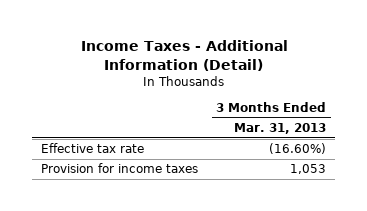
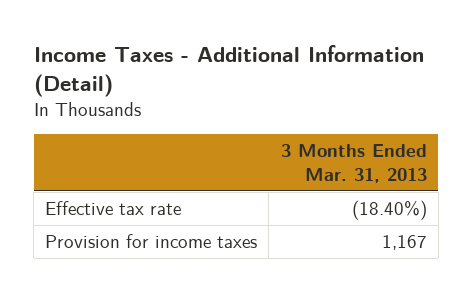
- Effective tax rate | (16.60%)
- Provision for income taxes | 1,053
+ Effective tax rate | (18.40%)
+ Provision for income taxes | 1,167

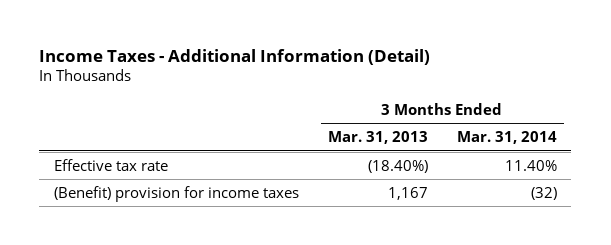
- | 3 Months Ended Mar. 31, 2013
+ | 3 Months Ended Mar. 31, 2013 | 3 Months Ended Mar. 31, 2014
- Provision for income taxes | 1,167
+ (Benefit) provision for income taxes | 1,167 | (32)

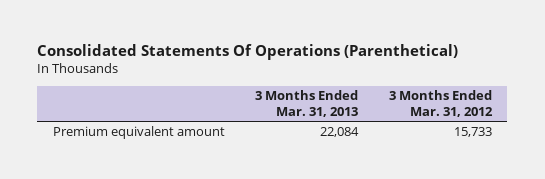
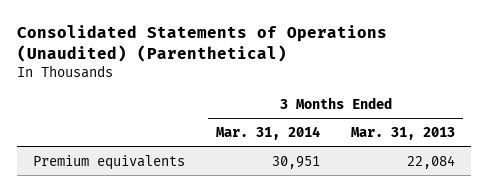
- Consolidated Statements Of Operations (Parenthetical)
+ Consolidated Statements of Operations (Unaudited) (Parenthetical)
- | 3 Months Ended Mar. 31, 2013 | 3 Months Ended Mar. 31, 2012
+ | 3 Months Ended Mar. 31, 2014 | 3 Months Ended Mar. 31, 2013
- Premium equivalent amount | 22,084 | 15,733
+ Premium equivalents | 30,951 | 22,084

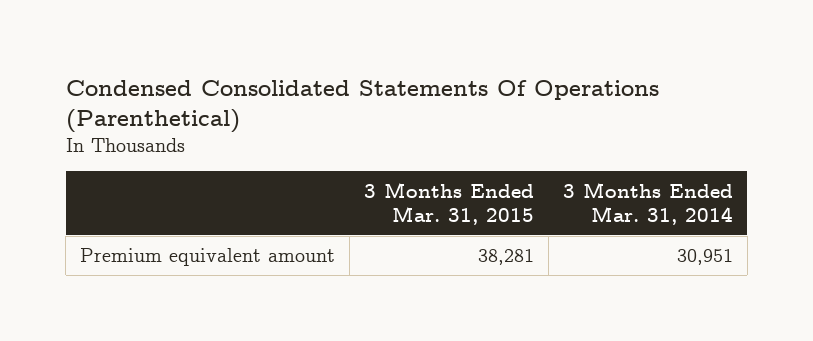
- Consolidated Statements of Operations (Unaudited) (Parenthetical)
+ Condensed Consolidated Statements Of Operations (Parenthetical)
- | 3 Months Ended Mar. 31, 2014 | 3 Months Ended Mar. 31, 2013
+ | 3 Months Ended Mar. 31, 2015 | 3 Months Ended Mar. 31, 2014
- Premium equivalents | 30,951 | 22,084
+ Premium equivalent amount | 38,281 | 30,951

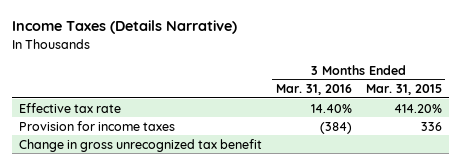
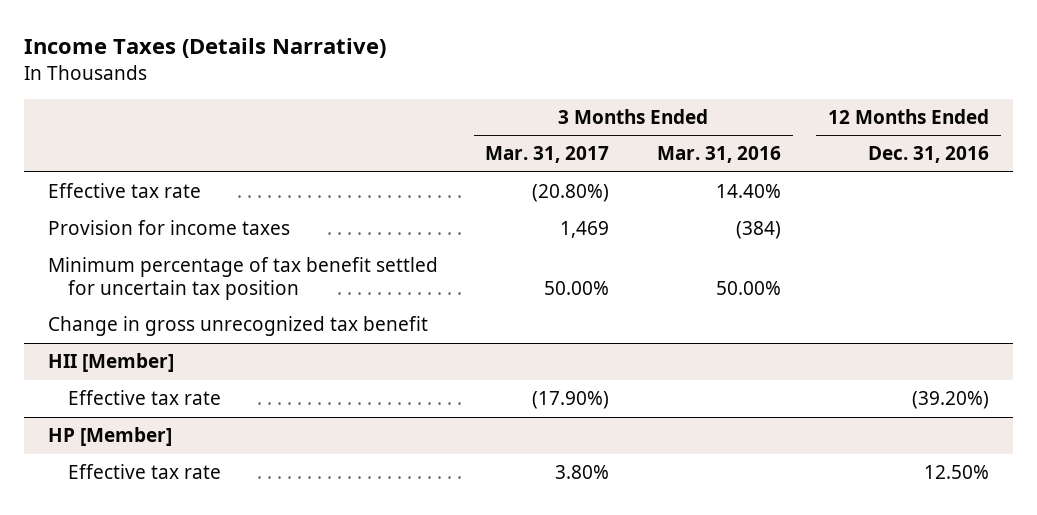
- | 3 Months Ended Mar. 31, 2016 | 3 Months Ended Mar. 31, 2015
+ | 3 Months Ended Mar. 31, 2017 | 3 Months Ended Mar. 31, 2016 | 12 Months Ended Dec. 31, 2016
+ Minimum percentage of tax benefit settled for uncertain tax position | 50.00% | 50.00% |
+ HII [Member]
+ Effective tax rate | (17.90%) | | (39.20%)
+ HP [Member]
+ Effective tax rate | 3.80% | | 12.50%

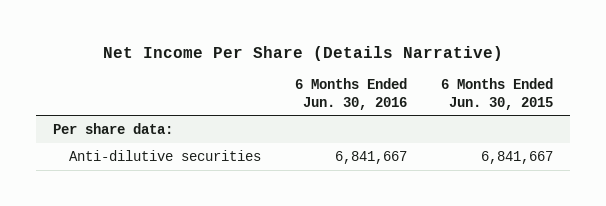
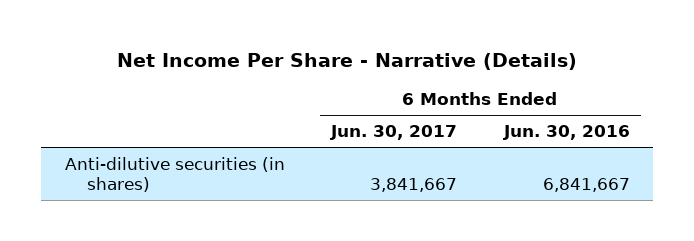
- Net Income Per Share (Details Narrative)
+ Net Income Per Share - Narrative (Details)
- | 6 Months Ended Jun. 30, 2016 | 6 Months Ended Jun. 30, 2015
+ | 6 Months Ended Jun. 30, 2017 | 6 Months Ended Jun. 30, 2016
- Per share data:
- Anti-dilutive securities | 6,841,667 | 6,841,667
+ Anti-dilutive securities (in shares) | 3,841,667 | 6,841,667

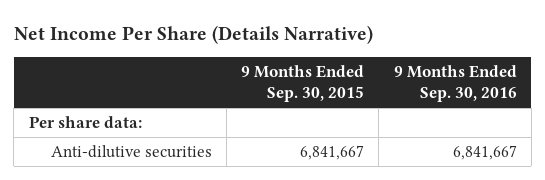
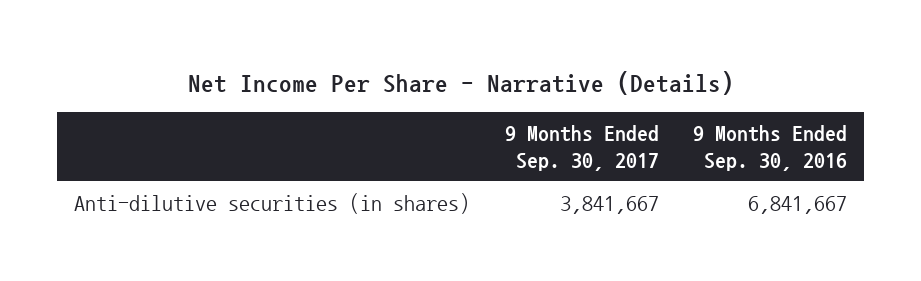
- Net Income Per Share (Details Narrative)
+ Net Income Per Share - Narrative (Details)
- | 9 Months Ended Sep. 30, 2015 | 9 Months Ended Sep. 30, 2016
+ | 9 Months Ended Sep. 30, 2017 | 9 Months Ended Sep. 30, 2016
- Per share data:
- Anti-dilutive securities | 6,841,667 | 6,841,667
+ Anti-dilutive securities (in shares) | 3,841,667 | 6,841,667

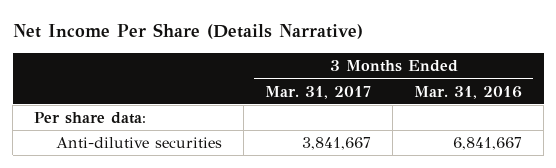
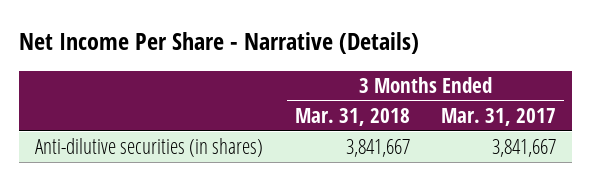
- Net Income Per Share (Details Narrative)
+ Net Income Per Share - Narrative (Details)
- | 3 Months Ended Mar. 31, 2017 | 3 Months Ended Mar. 31, 2016
+ | 3 Months Ended Mar. 31, 2018 | 3 Months Ended Mar. 31, 2017
- Per share data:
- Anti-dilutive securities | 3,841,667 | 6,841,667
+ Anti-dilutive securities (in shares) | 3,841,667 | 3,841,667

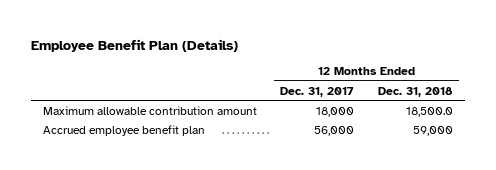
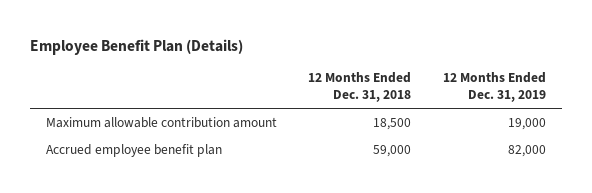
- | 12 Months Ended Dec. 31, 2017 | 12 Months Ended Dec. 31, 2018
+ | 12 Months Ended Dec. 31, 2018 | 12 Months Ended Dec. 31, 2019
- Maximum allowable contribution amount | 18,000 | 18,500.0
+ Maximum allowable contribution amount | 18,500 | 19,000

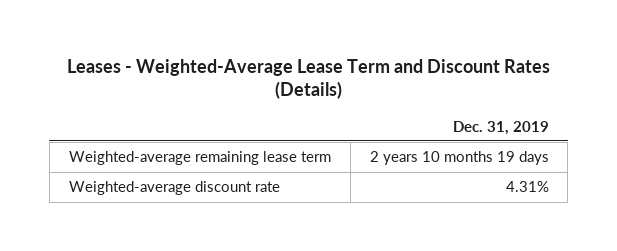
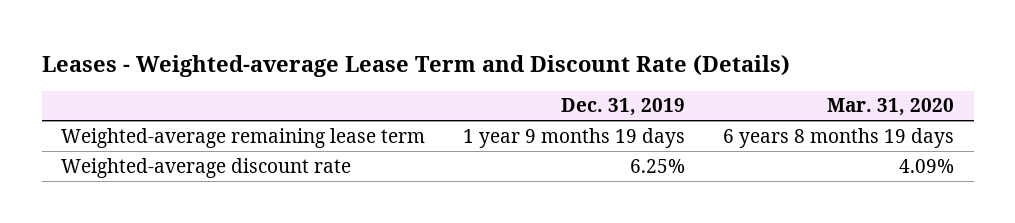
- Leases - Weighted-Average Lease Term and Discount Rates (Details)
+ Leases - Weighted-average Lease Term and Discount Rate (Details)
- | Dec. 31, 2019
+ | Dec. 31, 2019 | Mar. 31, 2020
- Weighted-average remaining lease term | 2 years 10 months 19 days
- Weighted-average discount rate | 4.31%
+ Weighted-average remaining lease term | 1 year 9 months 19 days | 6 years 8 months 19 days
+ Weighted-average discount rate | 6.25% | 4.09%

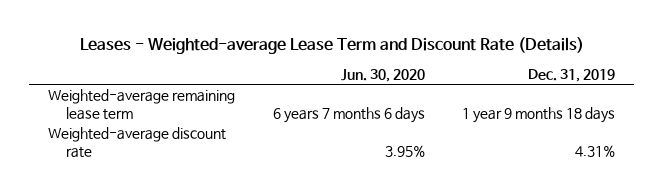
- | Dec. 31, 2019 | Mar. 31, 2020
+ | Jun. 30, 2020 | Dec. 31, 2019
- Weighted-average remaining lease term | 1 year 9 months 19 days | 6 years 8 months 19 days
- Weighted-average discount rate | 6.25% | 4.09%
+ Weighted-average remaining lease term | 6 years 7 months 6 days | 1 year 9 months 18 days
+ Weighted-average discount rate | 3.95% | 4.31%

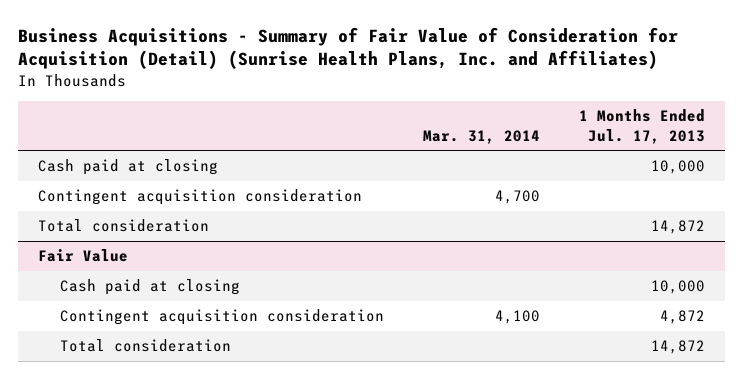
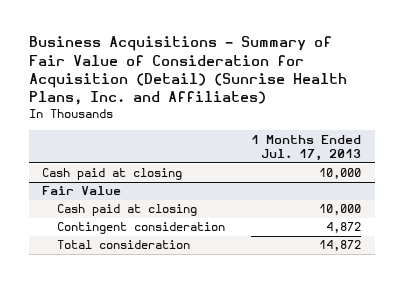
- | Mar. 31, 2014 | 1 Months Ended Jul. 17, 2013
+ | 1 Months Ended Jul. 17, 2013
- Contingent acquisition consideration | 4,700 |
- Total consideration | | 14,872
@ Fair Value
- Contingent acquisition consideration | 4,100 | 4,872
+ Contingent consideration | 4,872

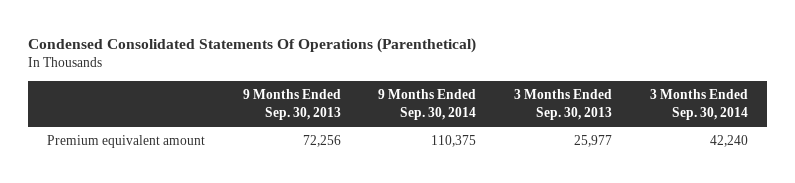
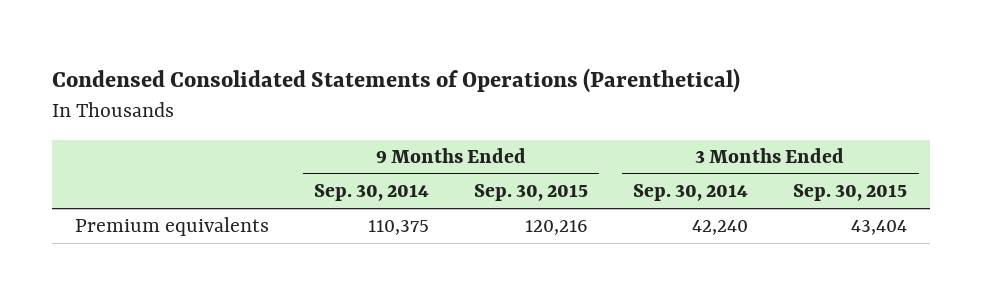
- Condensed Consolidated Statements Of Operations (Parenthetical)
+ Condensed Consolidated Statements of Operations (Parenthetical)
- | 9 Months Ended Sep. 30, 2013 | 9 Months Ended Sep. 30, 2014 | 3 Months Ended Sep. 30, 2013 | 3 Months Ended Sep. 30, 2014
+ | 9 Months Ended Sep. 30, 2014 | 9 Months Ended Sep. 30, 2015 | 3 Months Ended Sep. 30, 2014 | 3 Months Ended Sep. 30, 2015
- Premium equivalent amount | 72,256 | 110,375 | 25,977 | 42,240
+ Premium equivalents | 110,375 | 120,216 | 42,240 | 43,404

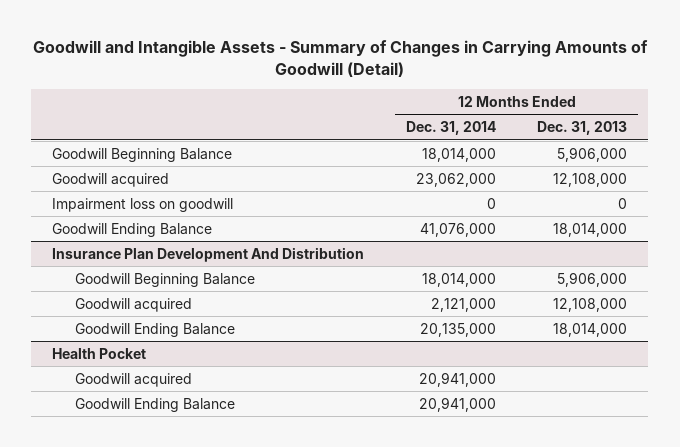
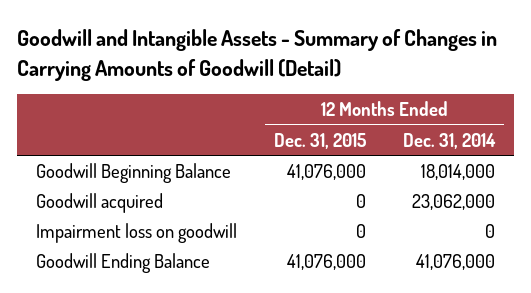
- | 12 Months Ended Dec. 31, 2014 | 12 Months Ended Dec. 31, 2013
+ | 12 Months Ended Dec. 31, 2015 | 12 Months Ended Dec. 31, 2014
- Insurance Plan Development And Distribution
- Goodwill Beginning Balance | 18,014,000 | 5,906,000
- Goodwill acquired | 2,121,000 | 12,108,000
- Goodwill Ending Balance | 20,135,000 | 18,014,000
- Health Pocket
- Goodwill acquired | 20,941,000 |
- Goodwill Ending Balance | 20,941,000 |

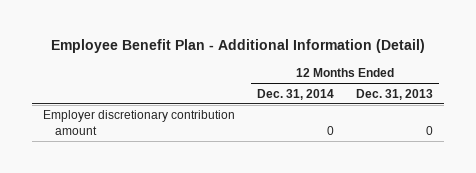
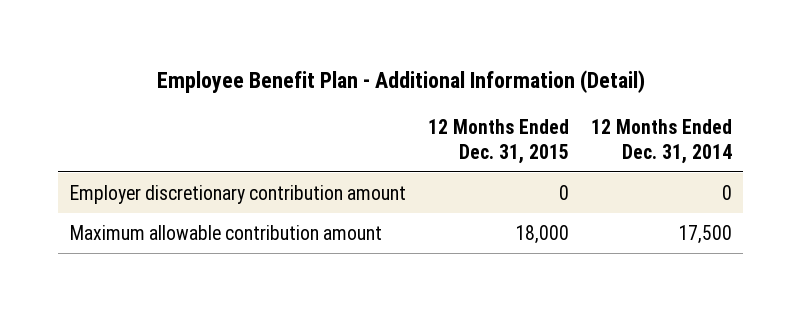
- | 12 Months Ended Dec. 31, 2014 | 12 Months Ended Dec. 31, 2013
+ | 12 Months Ended Dec. 31, 2015 | 12 Months Ended Dec. 31, 2014
+ Maximum allowable contribution amount | 18,000 | 17,500

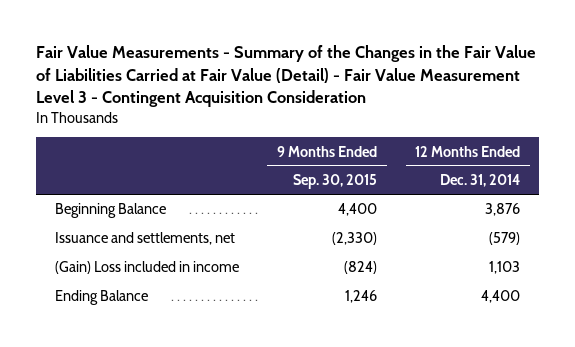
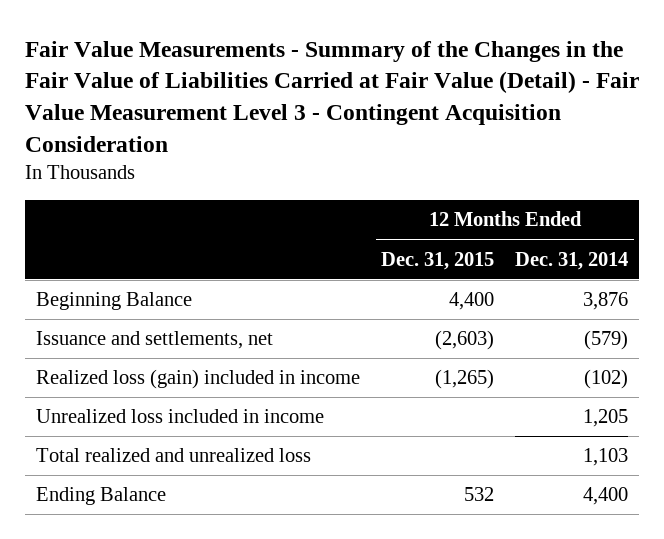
- | 9 Months Ended Sep. 30, 2015 | 12 Months Ended Dec. 31, 2014
+ | 12 Months Ended Dec. 31, 2015 | 12 Months Ended Dec. 31, 2014
- (Gain) Loss included in income | (824) | 1,103
+ Realized loss (gain) included in income | (1,265) | (102)
+ Unrealized loss included in income | | 1,205
+ Total realized and unrealized loss | | 1,103

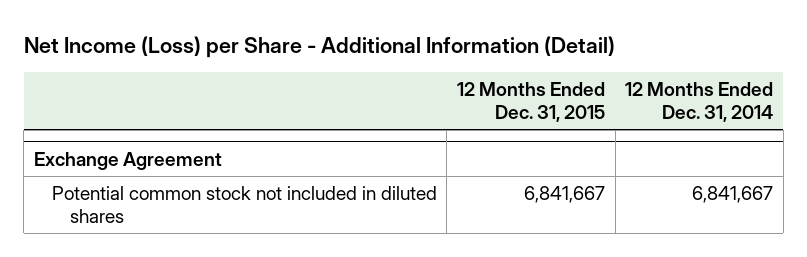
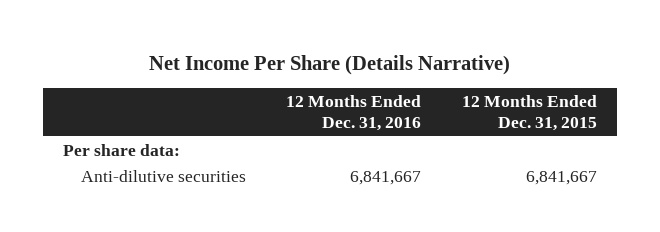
- Net Income (Loss) per Share - Additional Information (Detail)
+ Net Income Per Share (Details Narrative)
- | 12 Months Ended Dec. 31, 2015 | 12 Months Ended Dec. 31, 2014
+ | 12 Months Ended Dec. 31, 2016 | 12 Months Ended Dec. 31, 2015
- Exchange Agreement
- Potential common stock not included in diluted shares | 6,841,667 | 6,841,667
+ Per share data:
+ Anti-dilutive securities | 6,841,667 | 6,841,667

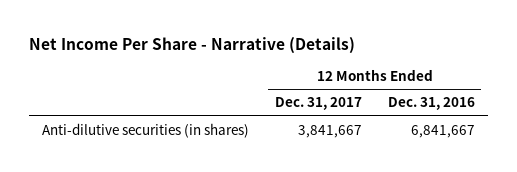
- Net Income Per Share (Details Narrative)
+ Net Income Per Share - Narrative (Details)
- | 12 Months Ended Dec. 31, 2016 | 12 Months Ended Dec. 31, 2015
+ | 12 Months Ended Dec. 31, 2017 | 12 Months Ended Dec. 31, 2016
- Per share data:
- Anti-dilutive securities | 6,841,667 | 6,841,667
+ Anti-dilutive securities (in shares) | 3,841,667 | 6,841,667

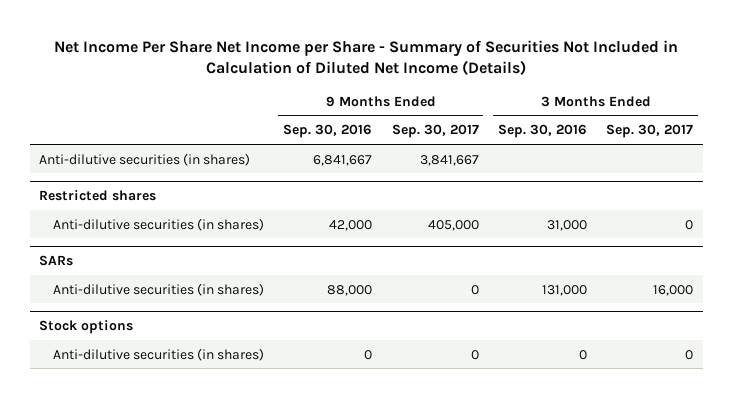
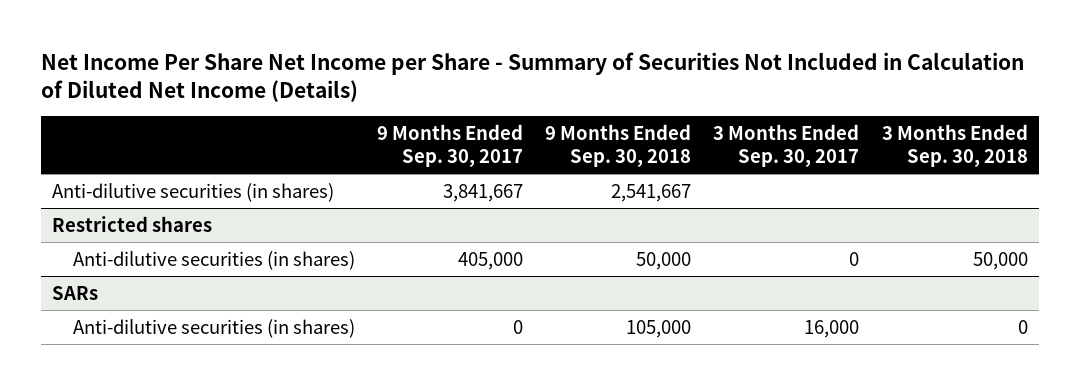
- | 9 Months Ended Sep. 30, 2016 | 9 Months Ended Sep. 30, 2017 | 3 Months Ended Sep. 30, 2016 | 3 Months Ended Sep. 30, 2017
+ | 9 Months Ended Sep. 30, 2017 | 9 Months Ended Sep. 30, 2018 | 3 Months Ended Sep. 30, 2017 | 3 Months Ended Sep. 30, 2018
- Stock options
- Anti-dilutive securities (in shares) | 0 | 0 | 0 | 0

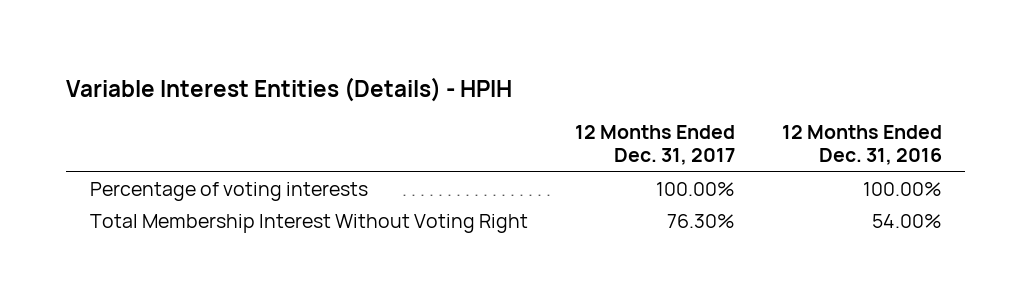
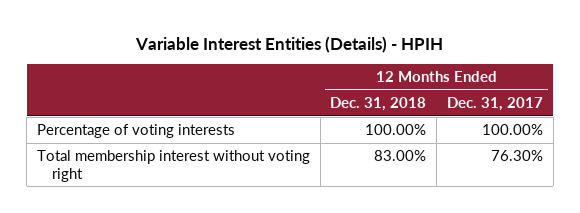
- | 12 Months Ended Dec. 31, 2017 | 12 Months Ended Dec. 31, 2016
+ | 12 Months Ended Dec. 31, 2018 | 12 Months Ended Dec. 31, 2017
- Total Membership Interest Without Voting Right | 76.30% | 54.00%
+ Total membership interest without voting right | 83.00% | 76.30%

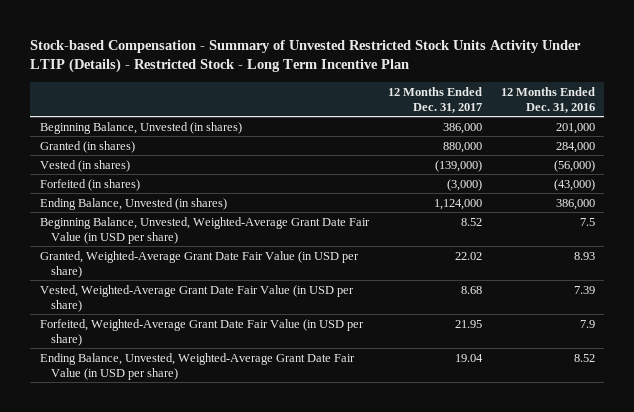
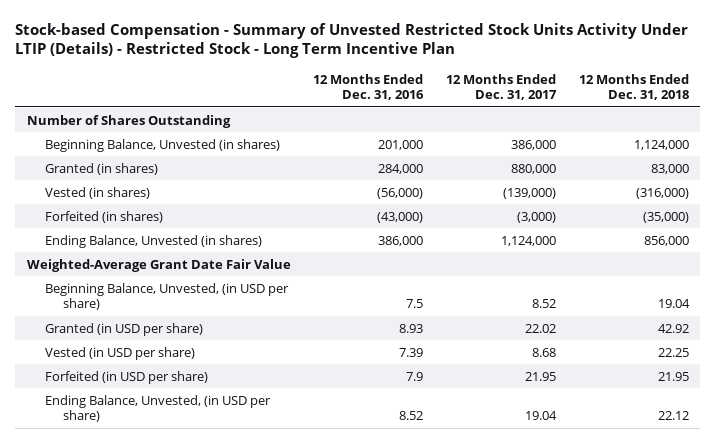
- | 12 Months Ended Dec. 31, 2017 | 12 Months Ended Dec. 31, 2016
+ | 12 Months Ended Dec. 31, 2016 | 12 Months Ended Dec. 31, 2017 | 12 Months Ended Dec. 31, 2018
+ Number of Shares Outstanding
- Beginning Balance, Unvested, Weighted-Average Grant Date Fair Value (in USD per share) | 8.52 | 7.5
- Granted, Weighted-Average Grant Date Fair Value (in USD per share) | 22.02 | 8.93
- Vested, Weighted-Average Grant Date Fair Value (in USD per share) | 8.68 | 7.39
- Forfeited, Weighted-Average Grant Date Fair Value (in USD per share) | 21.95 | 7.9
- Ending Balance, Unvested, Weighted-Average Grant Date Fair Value (in USD per share) | 19.04 | 8.52
+ Weighted-Average Grant Date Fair Value
+ Beginning Balance, Unvested, (in USD per share) | 7.5 | 8.52 | 19.04
+ Granted (in USD per share) | 8.93 | 22.02 | 42.92
+ Vested (in USD per share) | 7.39 | 8.68 | 22.25
+ Forfeited (in USD per share) | 7.9 | 21.95 | 21.95
+ Ending Balance, Unvested, (in USD per share) | 8.52 | 19.04 | 22.12

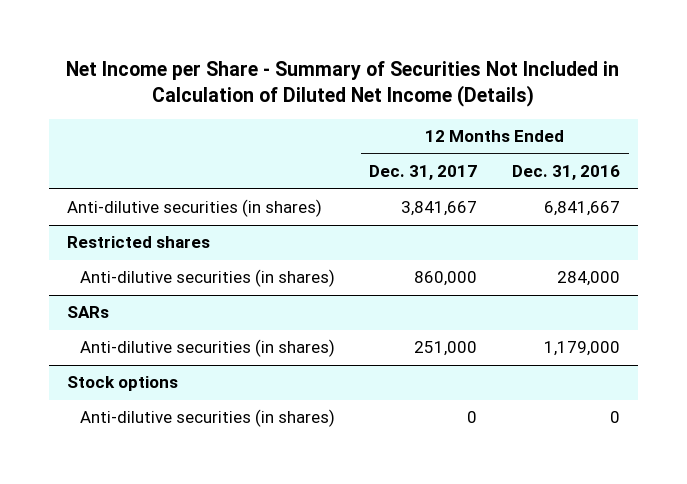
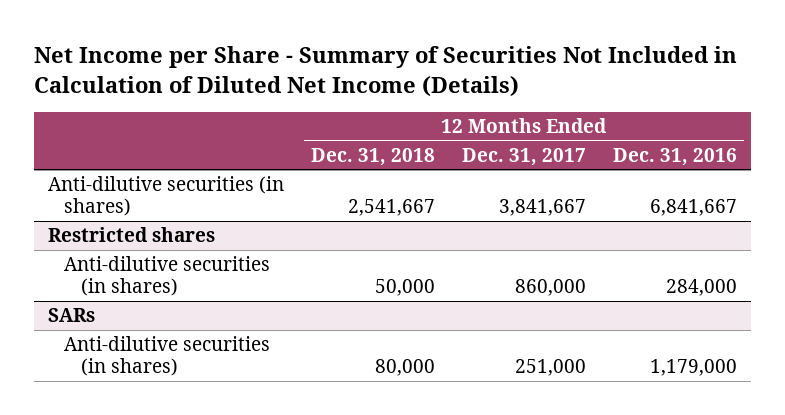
- | 12 Months Ended Dec. 31, 2017 | 12 Months Ended Dec. 31, 2016
+ | 12 Months Ended Dec. 31, 2018 | 12 Months Ended Dec. 31, 2017 | 12 Months Ended Dec. 31, 2016
- Stock options
- Anti-dilutive securities (in shares) | 0 | 0

